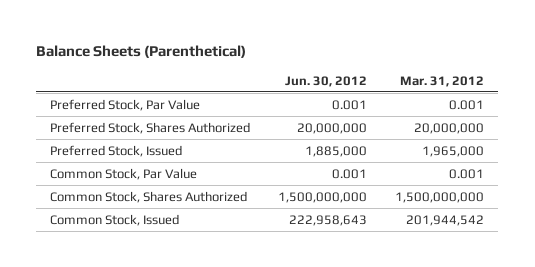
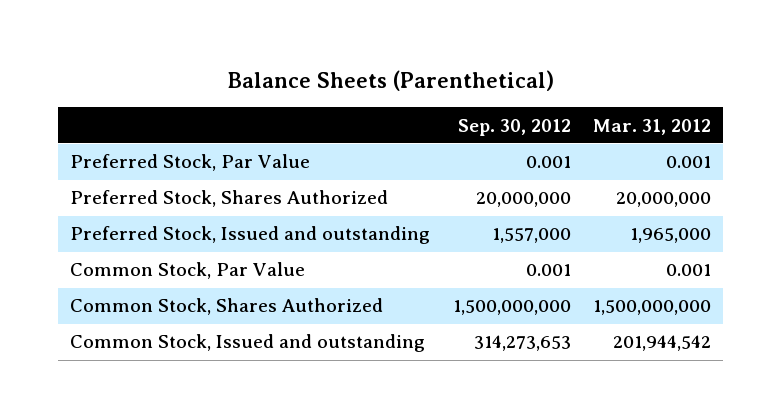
- | Jun. 30, 2012 | Mar. 31, 2012
+ | Sep. 30, 2012 | Mar. 31, 2012
- Preferred Stock, Issued | 1,885,000 | 1,965,000
+ Preferred Stock, Issued and outstanding | 1,557,000 | 1,965,000
- Common Stock, Issued | 222,958,643 | 201,944,542
+ Common Stock, Issued and outstanding | 314,273,653 | 201,944,542

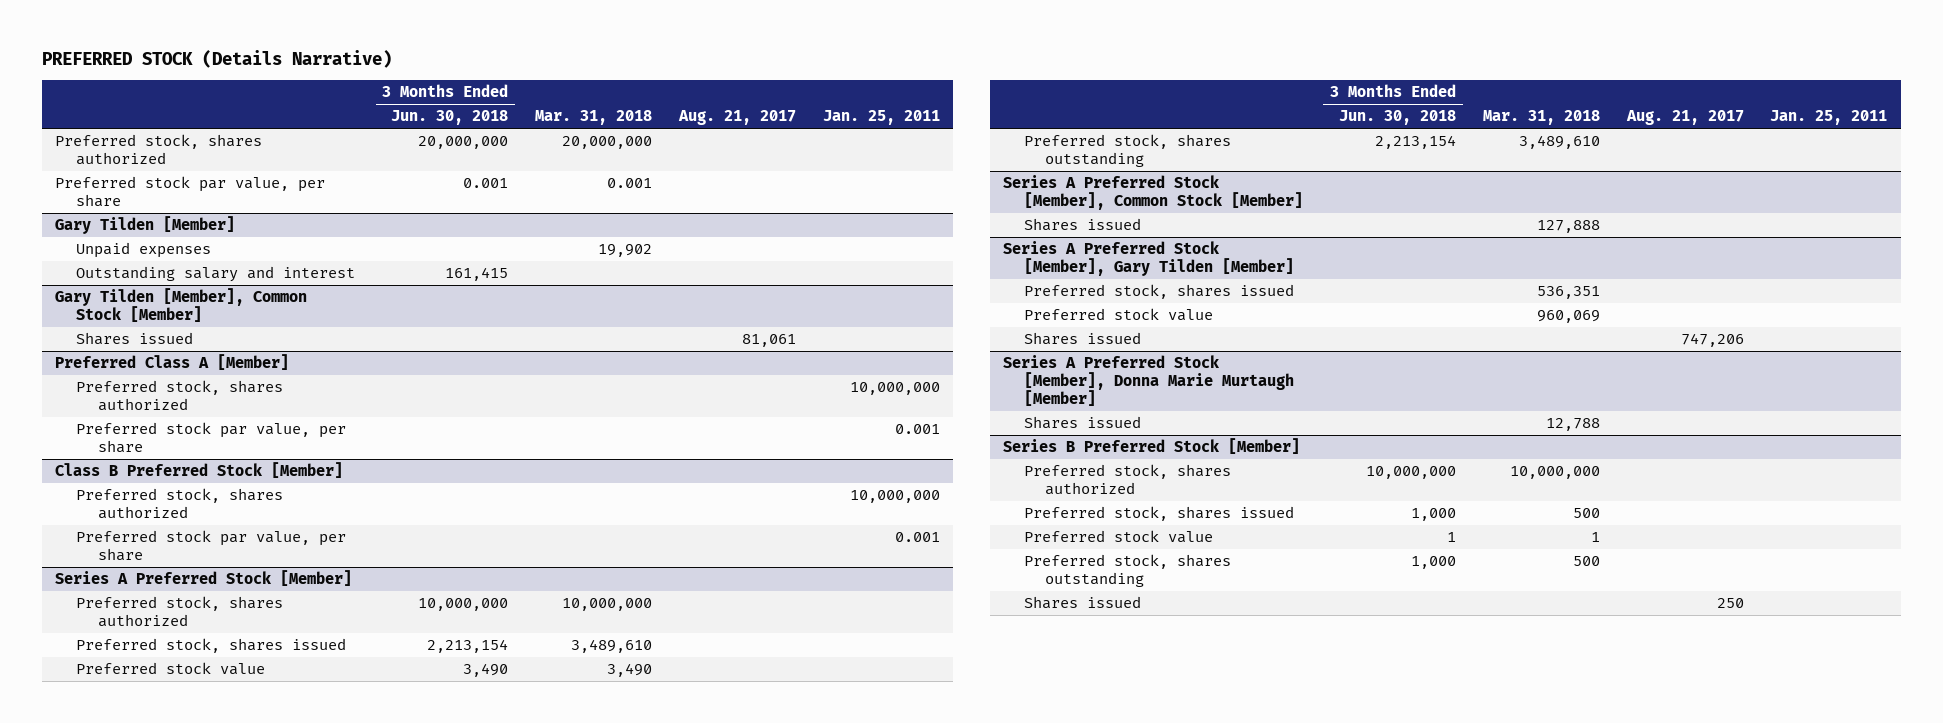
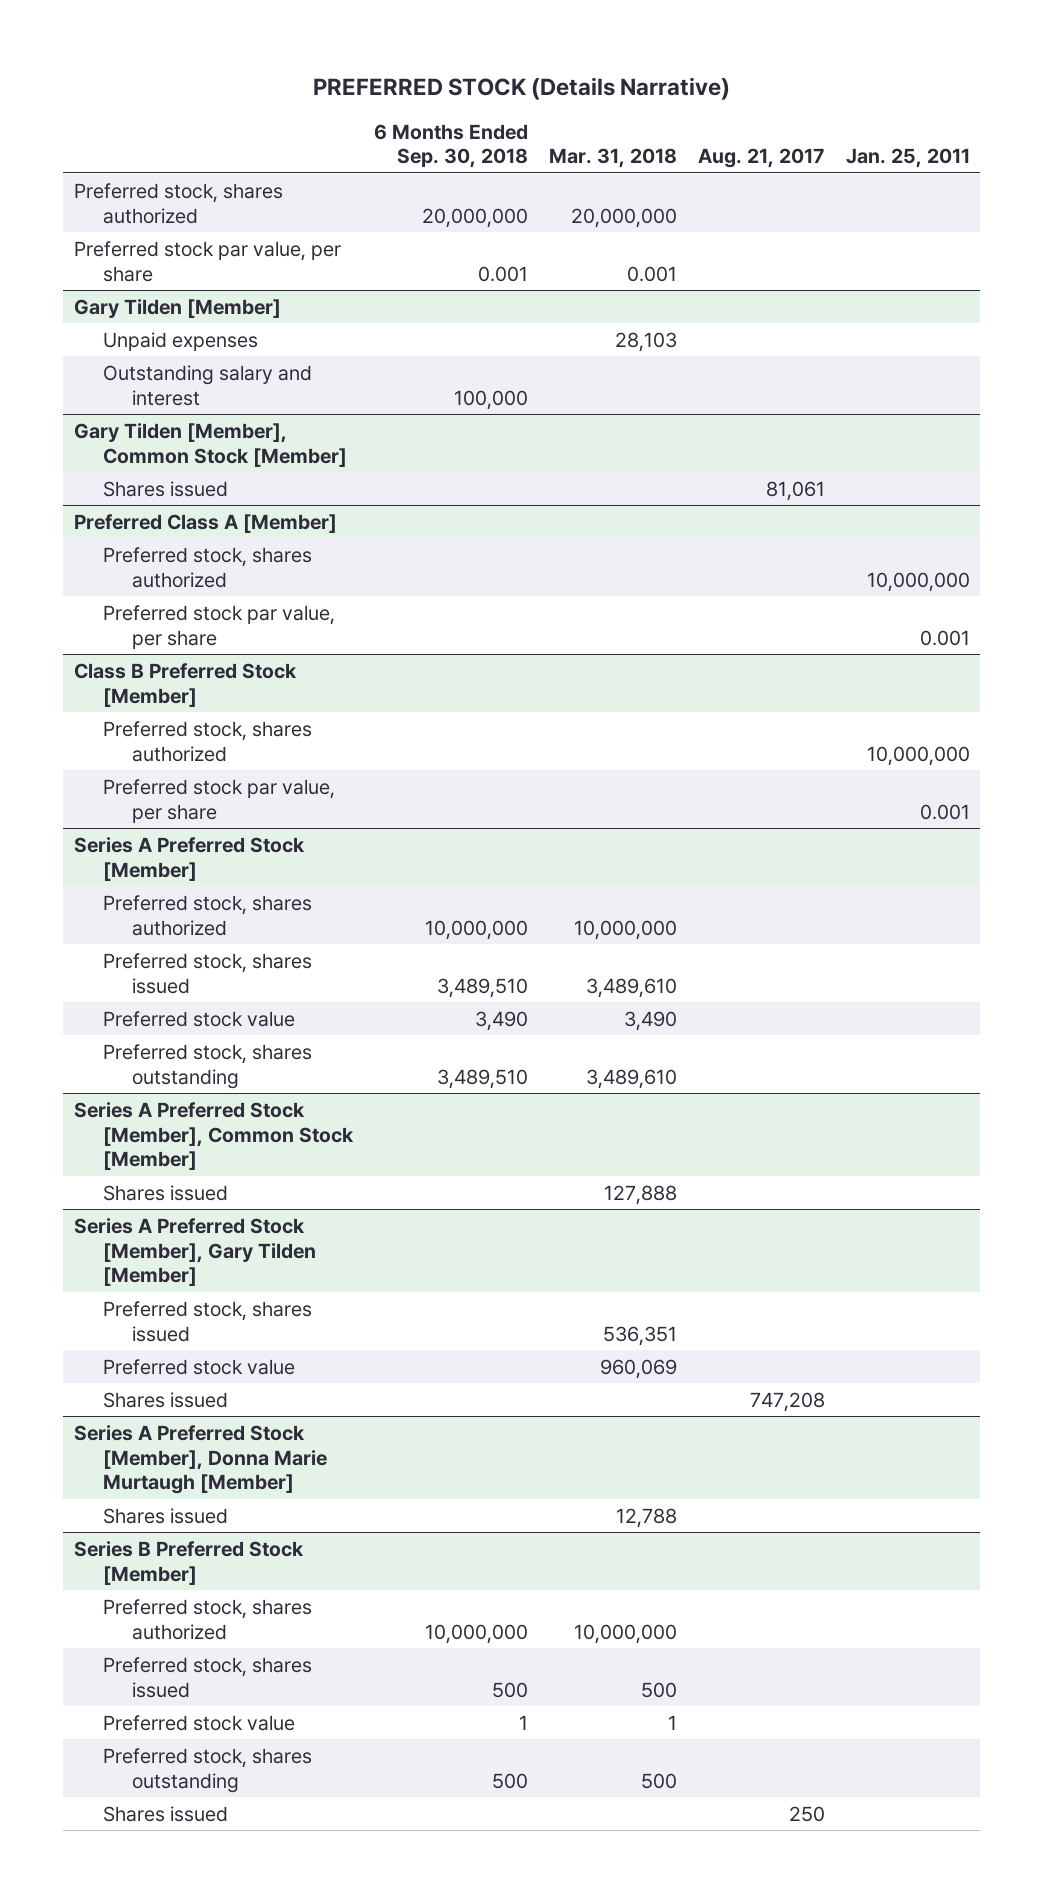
- | 3 Months Ended Jun. 30, 2018 | Mar. 31, 2018 | Aug. 21, 2017 | Jan. 25, 2011
+ | 6 Months Ended Sep. 30, 2018 | Mar. 31, 2018 | Aug. 21, 2017 | Jan. 25, 2011
@ Gary Tilden [Member]
- Unpaid expenses | | 19,902 | |
+ Unpaid expenses | | 28,103 | |
@ Series A Preferred Stock [Member], Gary Tilden [Member]
- Shares issued | | | 747,206 |
+ Shares issued | | | 747,208 |

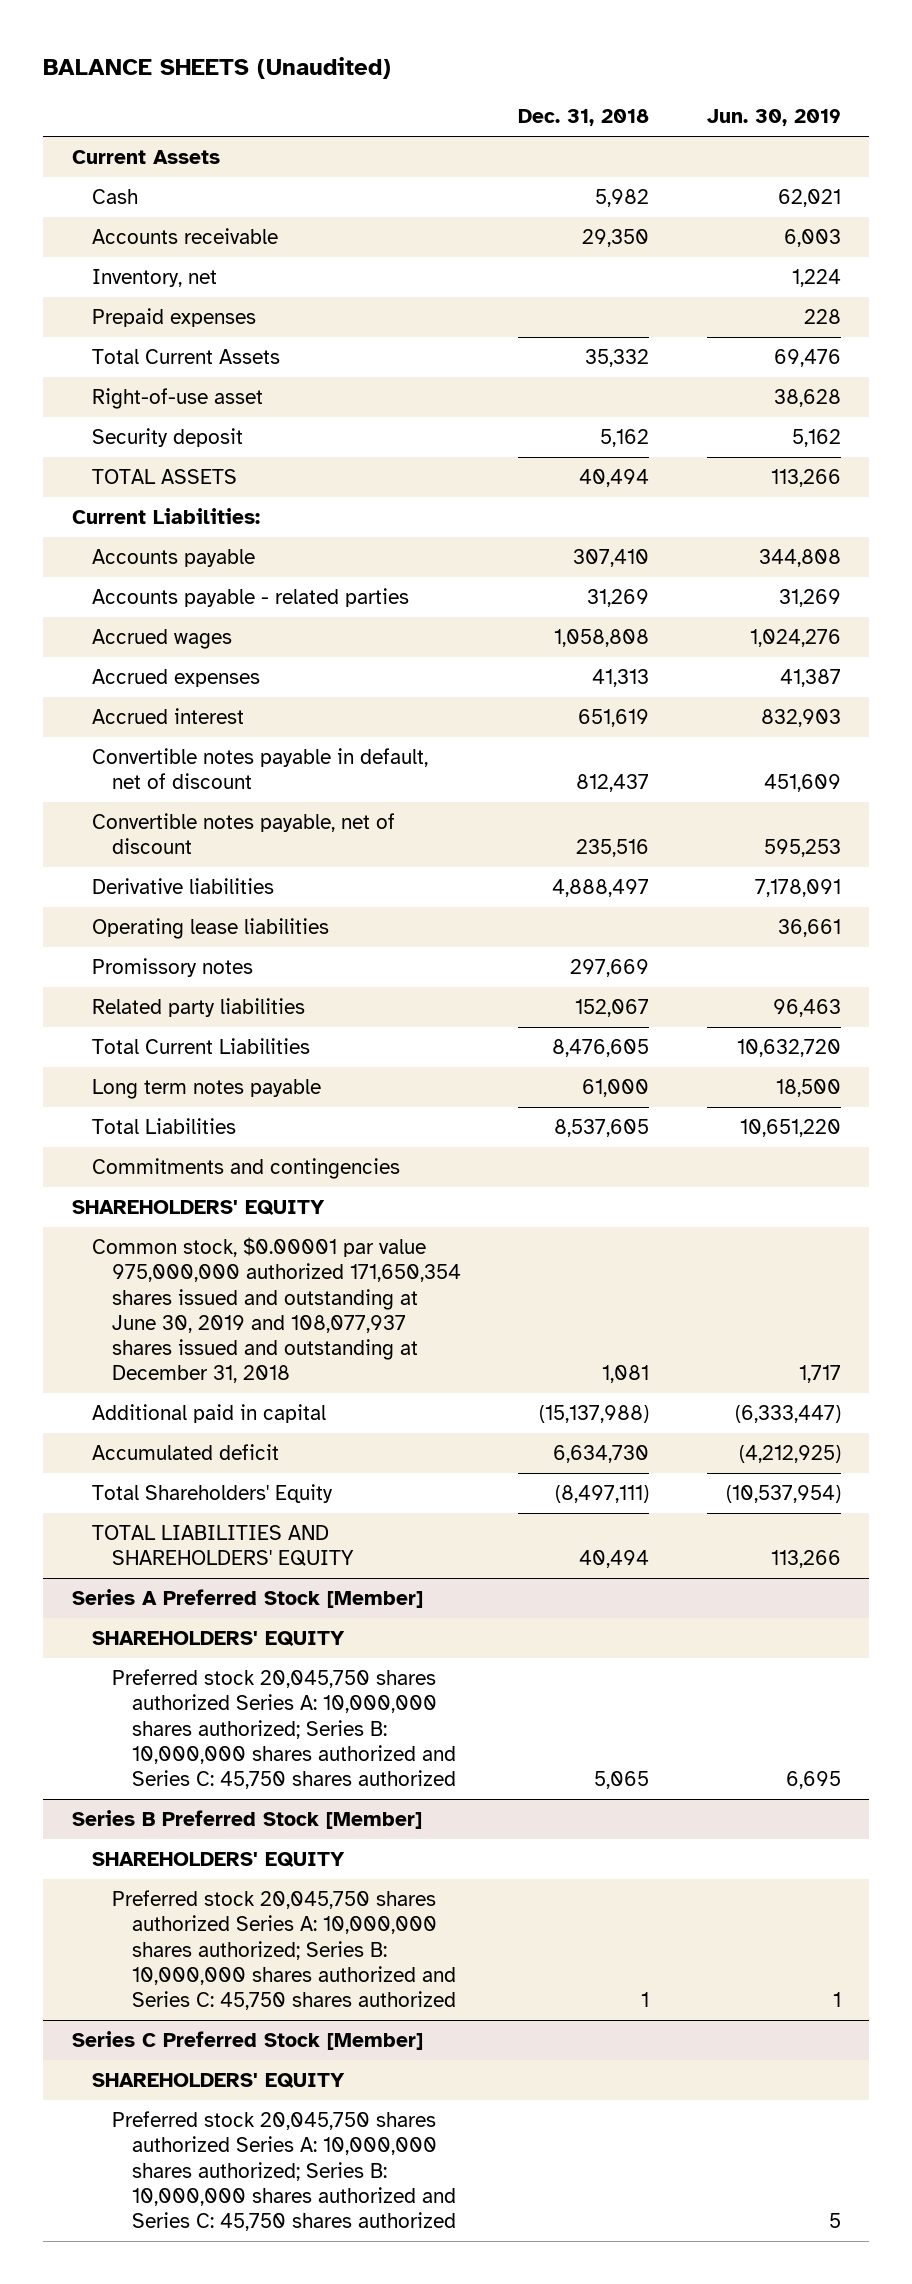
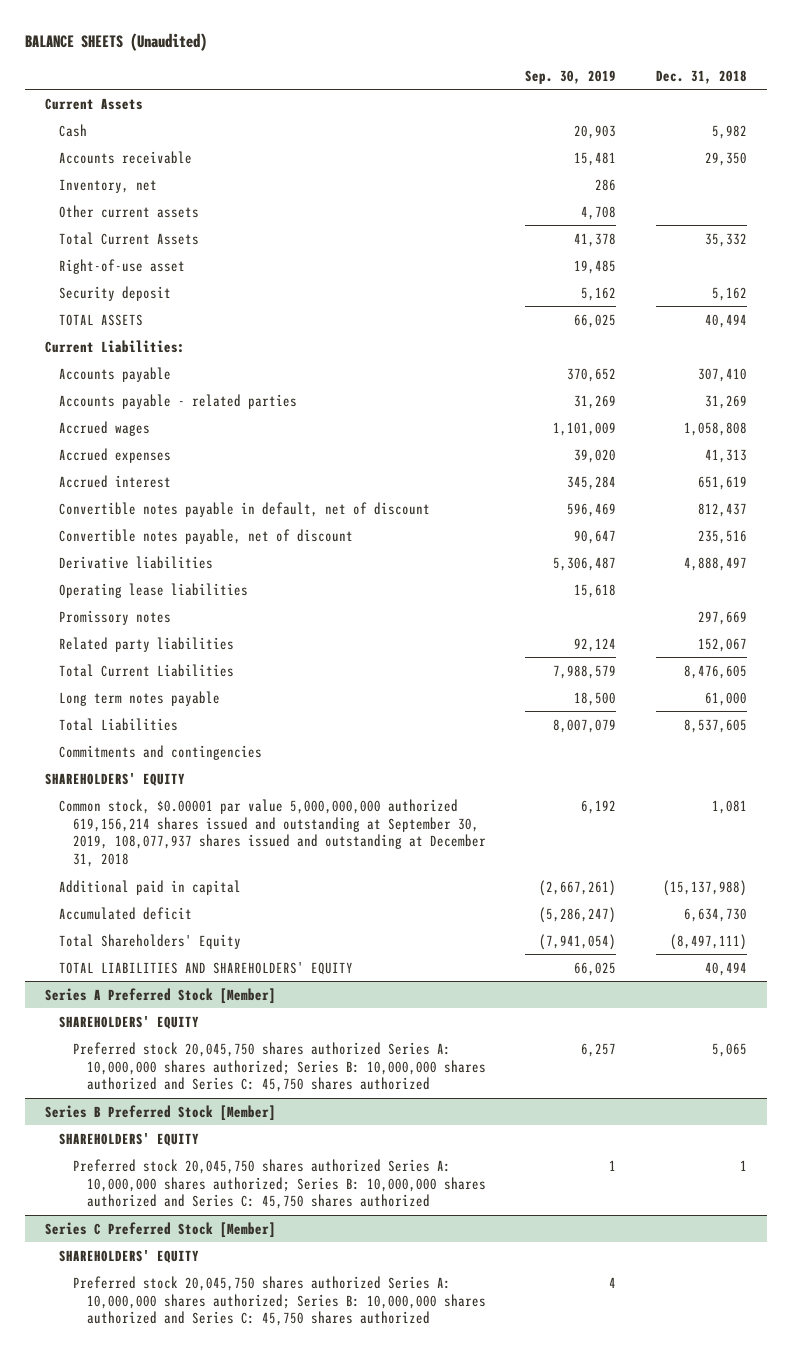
- | Dec. 31, 2018 | Jun. 30, 2019
+ | Sep. 30, 2019 | Dec. 31, 2018
- Prepaid expenses | | 228
+ Other current assets | 4,708 |
- Common stock, $0.00001 par value 975,000,000 authorized 171,650,354 shares issued and outstanding at June 30, 2019 and 108,077,937 shares issued and outstanding at December 31, 2018 | 1,081 | 1,717
+ Common stock, $0.00001 par value 5,000,000,000 authorized 619,156,214 shares issued and outstanding at September 30, 2019, 108,077,937 shares issued and outstanding at December 31, 2018 | 6,192 | 1,081

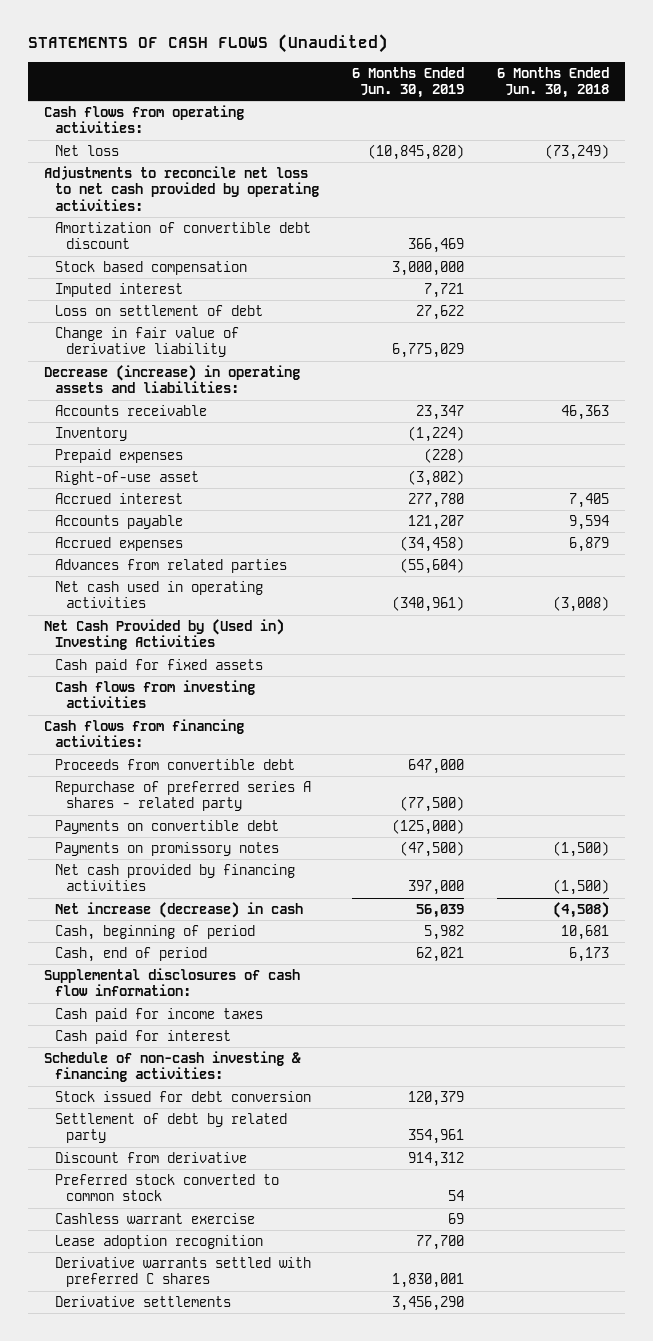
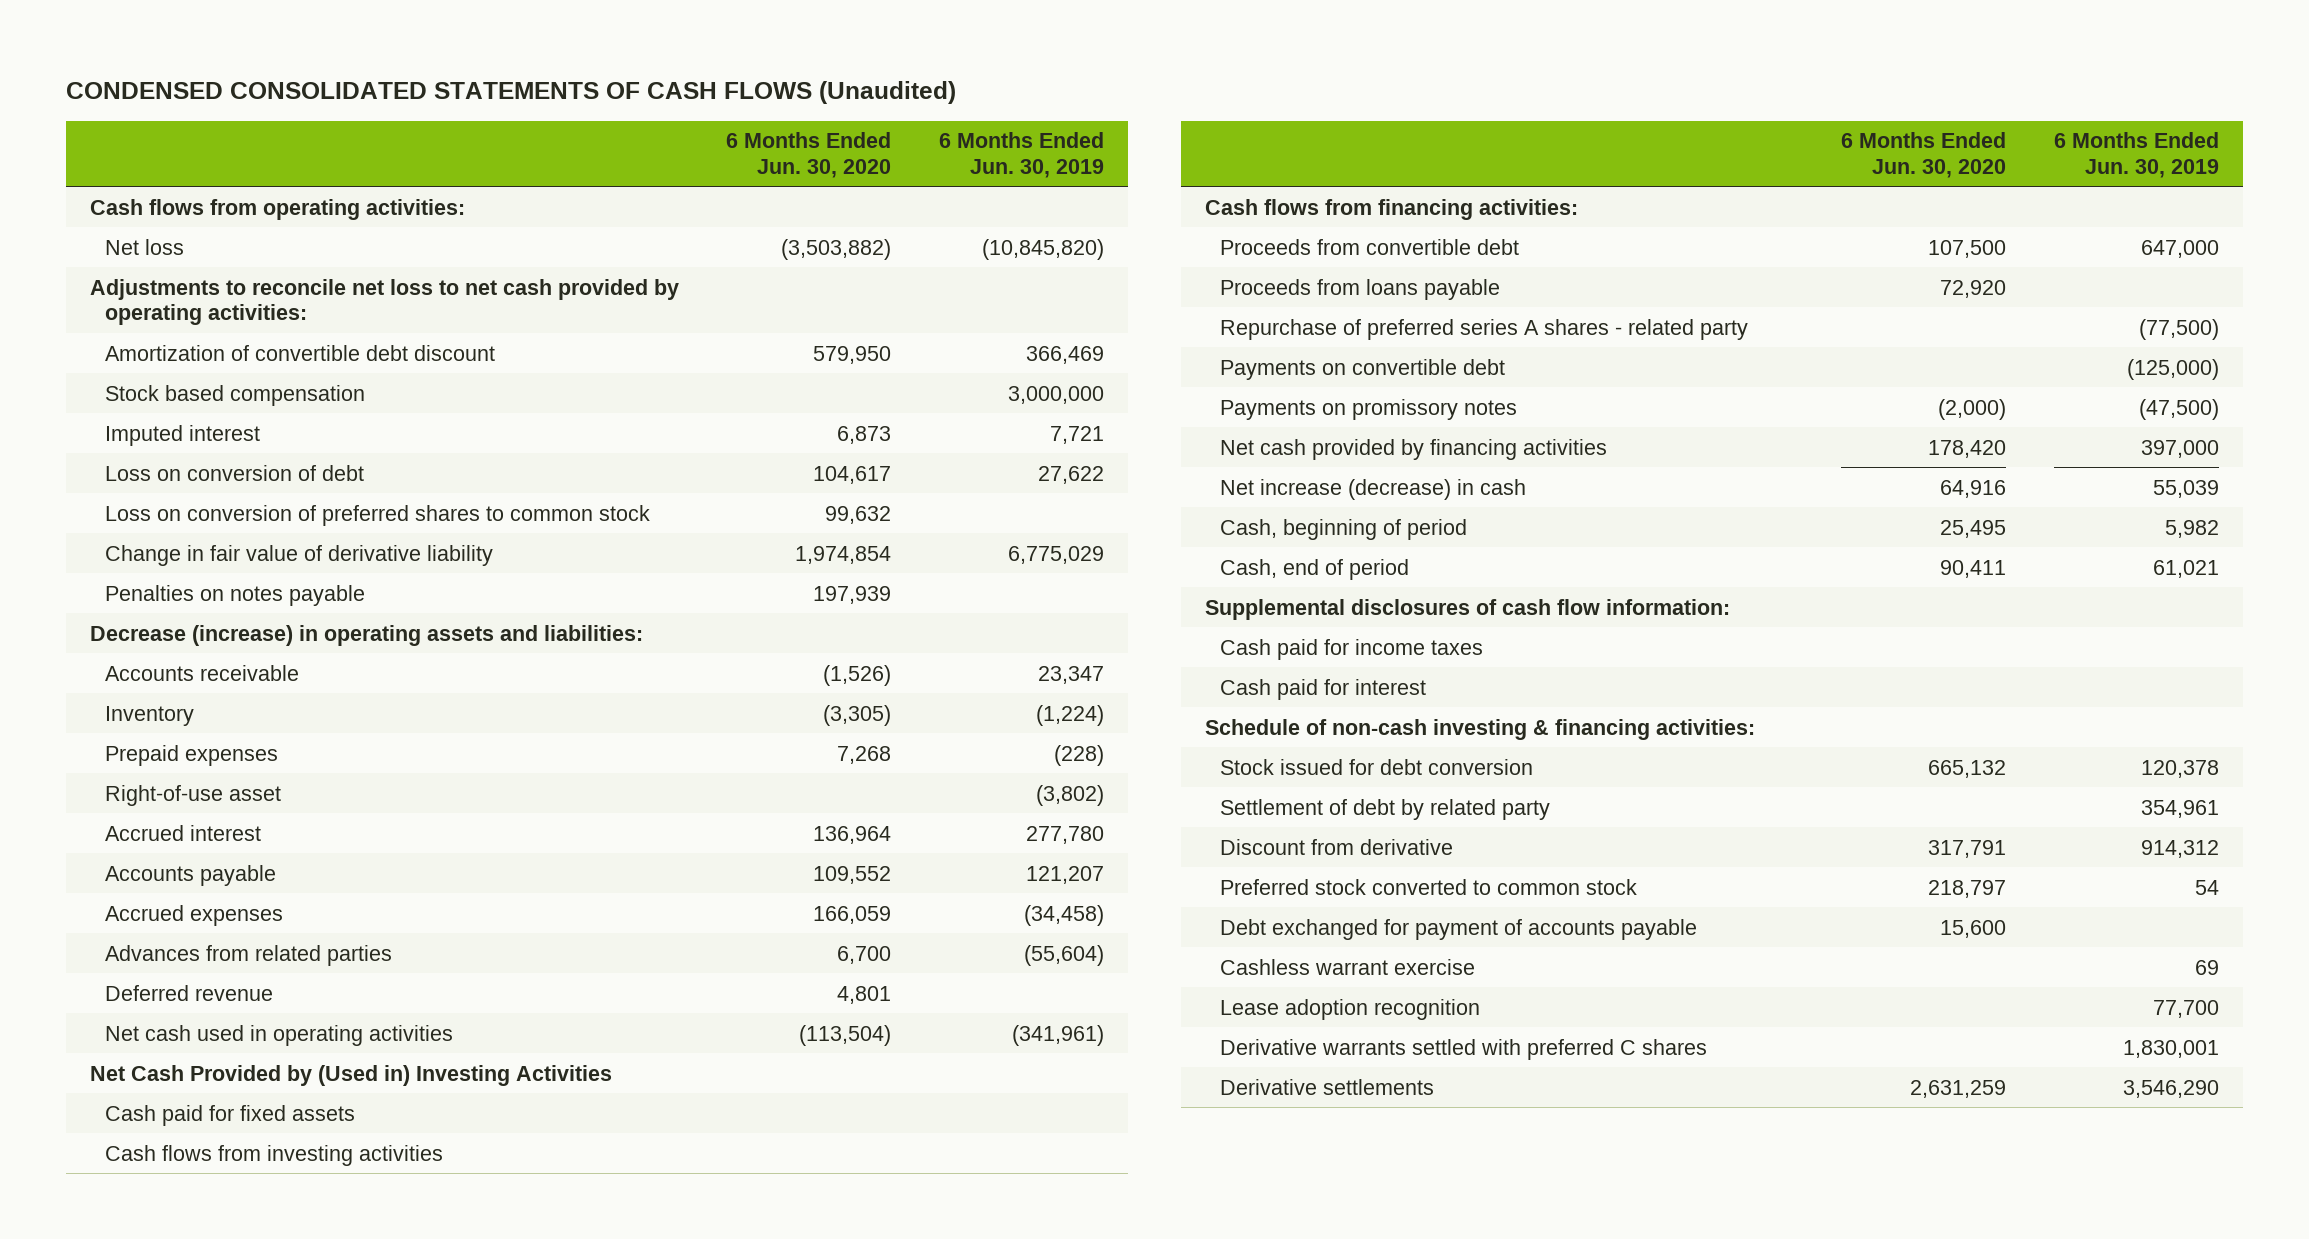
- STATEMENTS OF CASH FLOWS (Unaudited)
+ CONDENSED CONSOLIDATED STATEMENTS OF CASH FLOWS (Unaudited)
- | 6 Months Ended Jun. 30, 2019 | 6 Months Ended Jun. 30, 2018
+ | 6 Months Ended Jun. 30, 2020 | 6 Months Ended Jun. 30, 2019
- Loss on settlement of debt | 27,622 |
+ Loss on conversion of debt | 104,617 | 27,622
+ Loss on conversion of preferred shares to common stock | 99,632 |
+ Penalties on notes payable | 197,939 |
- Net cash used in operating activities | (340,961) | (3,008)
+ Deferred revenue | 4,801 |
+ Net cash used in operating activities | (113,504) | (341,961)
+ Proceeds from loans payable | 72,920 |
- Net increase (decrease) in cash | 56,039 | (4,508)
+ Net increase (decrease) in cash | 64,916 | 55,039
- Cash, end of period | 62,021 | 6,173
+ Cash, end of period | 90,411 | 61,021
- Stock issued for debt conversion | 120,379 |
+ Stock issued for debt conversion | 665,132 | 120,378
+ Debt exchanged for payment of accounts payable | 15,600 |
- Derivative settlements | 3,456,290 |
+ Derivative settlements | 2,631,259 | 3,546,290

